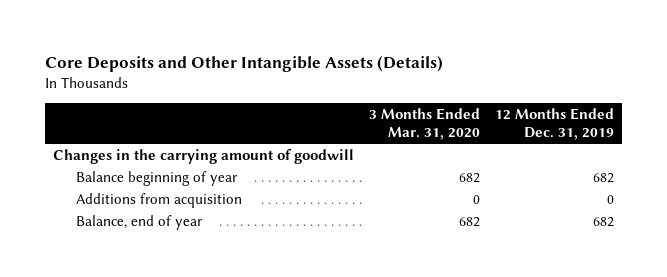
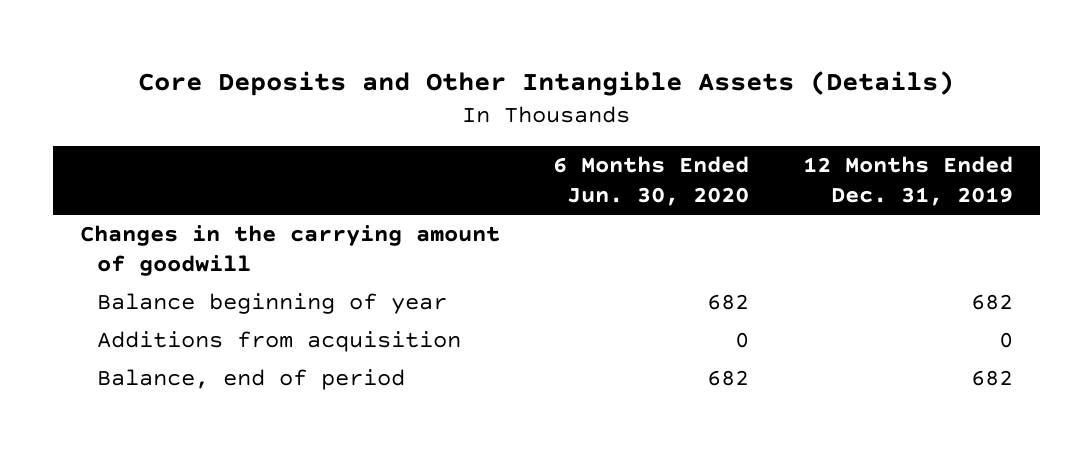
- | 3 Months Ended Mar. 31, 2020 | 12 Months Ended Dec. 31, 2019
+ | 6 Months Ended Jun. 30, 2020 | 12 Months Ended Dec. 31, 2019
- Balance, end of year | 682 | 682
+ Balance, end of period | 682 | 682

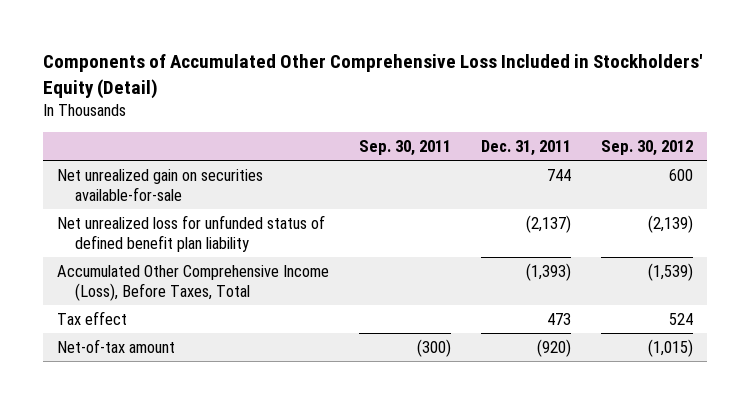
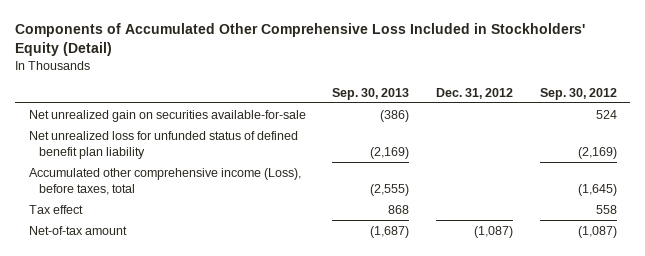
- | Sep. 30, 2011 | Dec. 31, 2011 | Sep. 30, 2012
+ | Sep. 30, 2013 | Dec. 31, 2012 | Sep. 30, 2012
- Net unrealized gain on securities available-for-sale | | 744 | 600
- Net unrealized loss for unfunded status of defined benefit plan liability | | (2,137) | (2,139)
- Accumulated Other Comprehensive Income (Loss), Before Taxes, Total | | (1,393) | (1,539)
- Tax effect | | 473 | 524
- Net-of-tax amount | (300) | (920) | (1,015)
+ Net unrealized gain on securities available-for-sale | (386) | | 524
+ Net unrealized loss for unfunded status of defined benefit plan liability | (2,169) | | (2,169)
+ Accumulated other comprehensive income (Loss), before taxes, total | (2,555) | | (1,645)
+ Tax effect | 868 | | 558
+ Net-of-tax amount | (1,687) | (1,087) | (1,087)

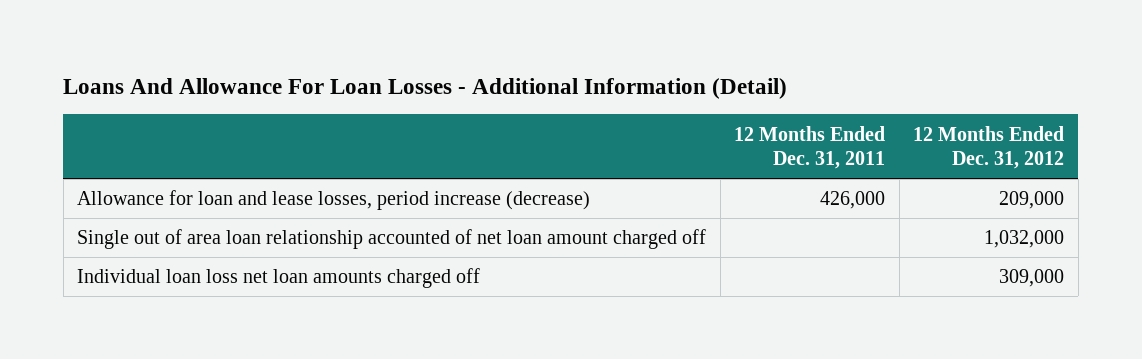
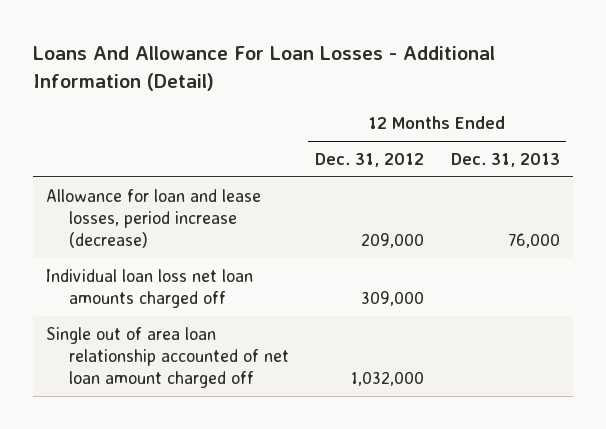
- | 12 Months Ended Dec. 31, 2011 | 12 Months Ended Dec. 31, 2012
+ | 12 Months Ended Dec. 31, 2012 | 12 Months Ended Dec. 31, 2013
moved down: Single out of area loan relationship accounted of net loan amount charged off | 1,032,000 |

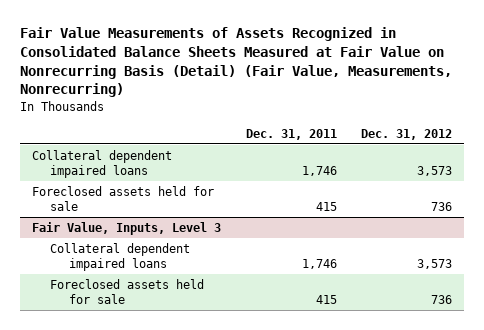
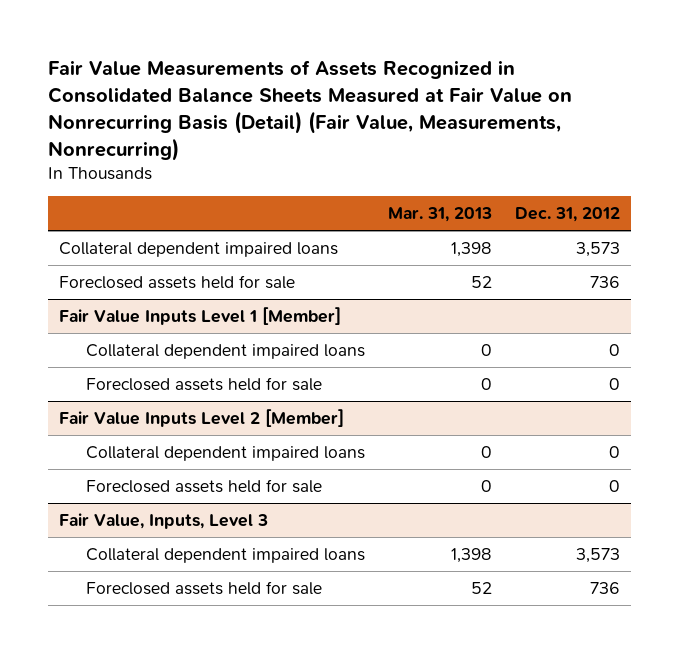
- | Dec. 31, 2011 | Dec. 31, 2012
+ | Mar. 31, 2013 | Dec. 31, 2012
+ Fair Value Inputs Level 1 [Member]
+ Collateral dependent impaired loans | 0 | 0
+ Foreclosed assets held for sale | 0 | 0
+ Fair Value Inputs Level 2 [Member]
+ Collateral dependent impaired loans | 0 | 0
+ Foreclosed assets held for sale | 0 | 0

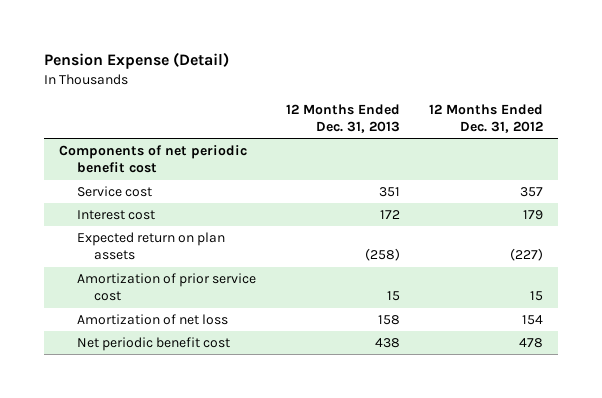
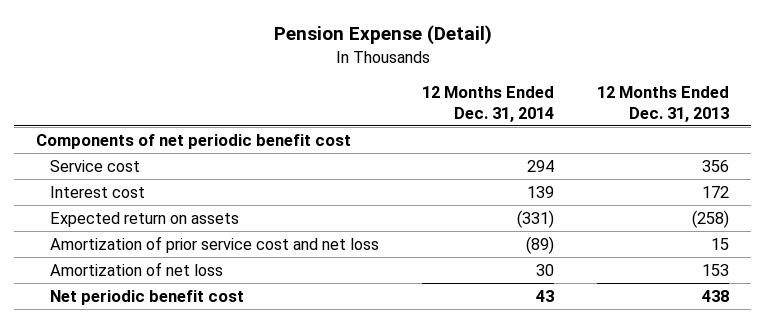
- | 12 Months Ended Dec. 31, 2013 | 12 Months Ended Dec. 31, 2012
+ | 12 Months Ended Dec. 31, 2014 | 12 Months Ended Dec. 31, 2013
- Service cost | 351 | 357
+ Service cost | 294 | 356
- Expected return on plan assets | (258) | (227)
- Amortization of prior service cost | 15 | 15
- Amortization of net loss | 158 | 154
+ Expected return on assets | (331) | (258)
+ Amortization of prior service cost and net loss | (89) | 15
+ Amortization of net loss | 30 | 153

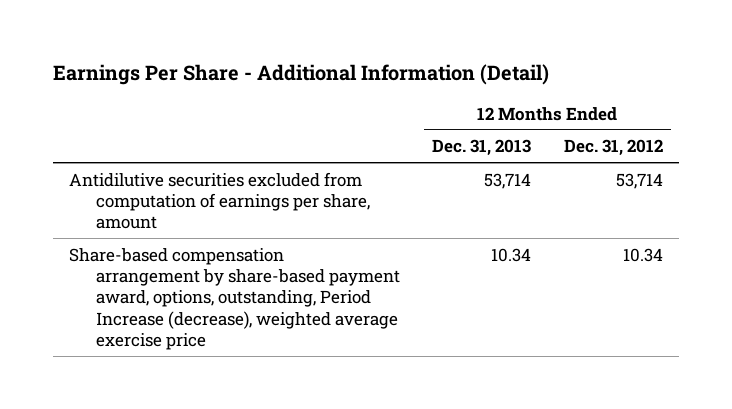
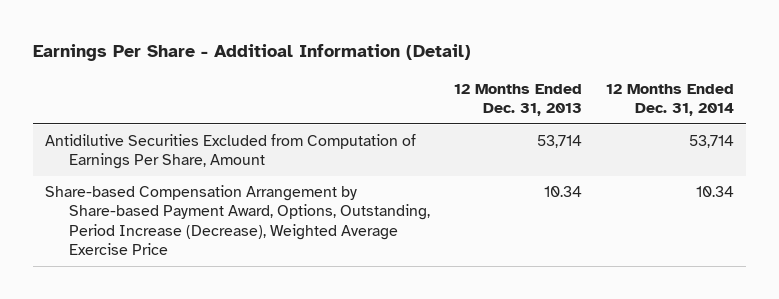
- Earnings Per Share - Additional Information (Detail)
+ Earnings Per Share - Additioal Information (Detail)
- | 12 Months Ended Dec. 31, 2013 | 12 Months Ended Dec. 31, 2012
+ | 12 Months Ended Dec. 31, 2013 | 12 Months Ended Dec. 31, 2014
- Antidilutive securities excluded from computation of earnings per share, amount | 53,714 | 53,714
- Share-based compensation arrangement by share-based payment award, options, outstanding, Period Increase (decrease), weighted average exercise price | 10.34 | 10.34
+ Antidilutive Securities Excluded from Computation of Earnings Per Share, Amount | 53,714 | 53,714
+ Share-based Compensation Arrangement by Share-based Payment Award, Options, Outstanding, Period Increase (Decrease), Weighted Average Exercise Price | 10.34 | 10.34

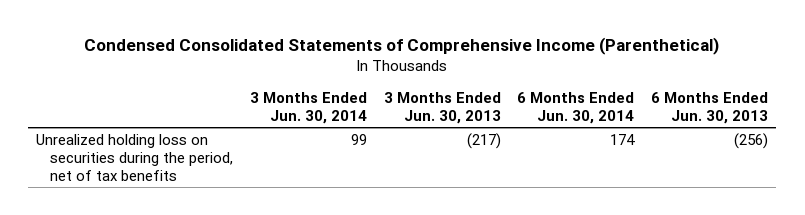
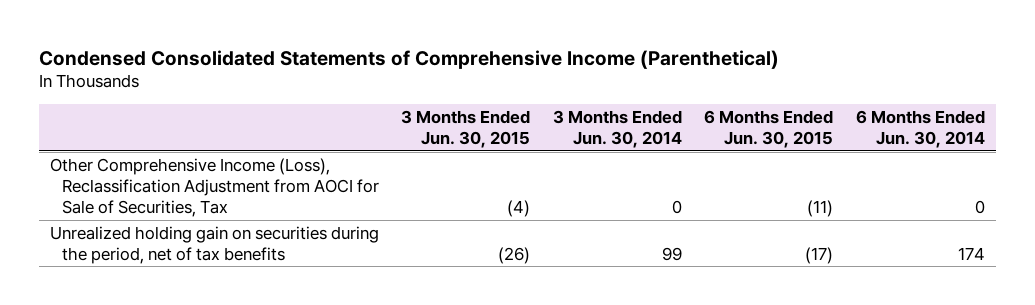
- | 3 Months Ended Jun. 30, 2014 | 3 Months Ended Jun. 30, 2013 | 6 Months Ended Jun. 30, 2014 | 6 Months Ended Jun. 30, 2013
+ | 3 Months Ended Jun. 30, 2015 | 3 Months Ended Jun. 30, 2014 | 6 Months Ended Jun. 30, 2015 | 6 Months Ended Jun. 30, 2014
- Unrealized holding loss on securities during the period, net of tax benefits | 99 | (217) | 174 | (256)
+ Other Comprehensive Income (Loss), Reclassification Adjustment from AOCI for Sale of Securities, Tax | (4) | 0 | (11) | 0
+ Unrealized holding gain on securities during the period, net of tax benefits | (26) | 99 | (17) | 174

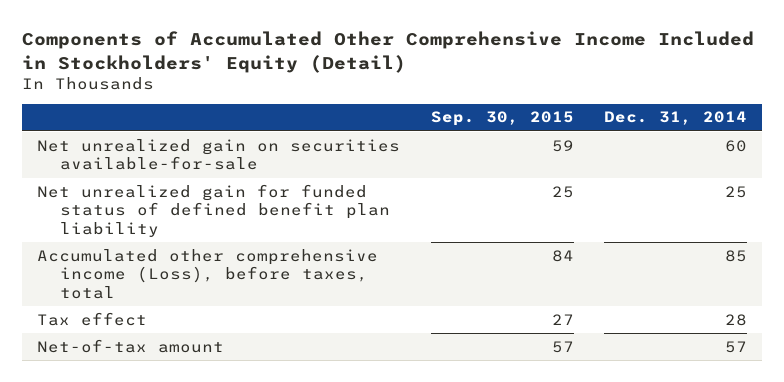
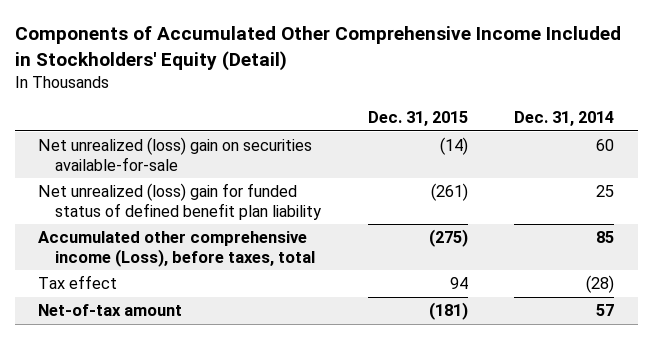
- | Sep. 30, 2015 | Dec. 31, 2014
+ | Dec. 31, 2015 | Dec. 31, 2014
- Net unrealized gain on securities available-for-sale | 59 | 60
- Net unrealized gain for funded status of defined benefit plan liability | 25 | 25
+ Net unrealized (loss) gain on securities available-for-sale | (14) | 60
+ Net unrealized (loss) gain for funded status of defined benefit plan liability | (261) | 25
- Tax effect | 27 | 28
+ Tax effect | 94 | (28)

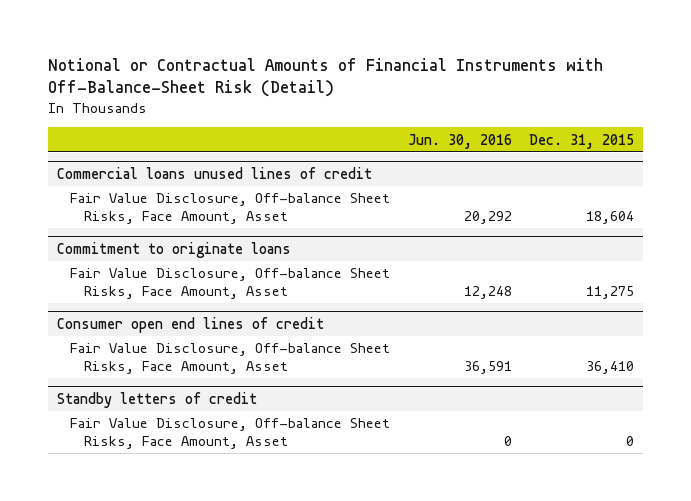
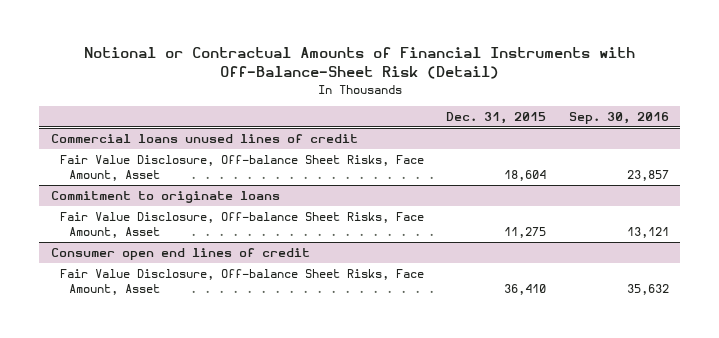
- | Jun. 30, 2016 | Dec. 31, 2015
+ | Dec. 31, 2015 | Sep. 30, 2016
- Standby letters of credit
- Fair Value Disclosure, Off-balance Sheet Risks, Face Amount, Asset | 0 | 0

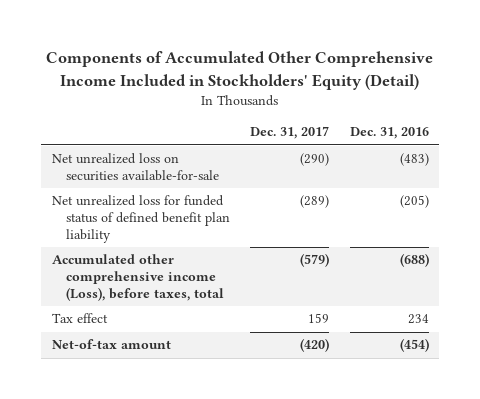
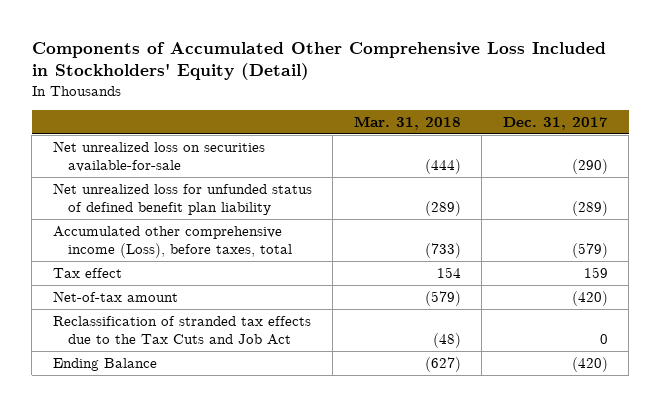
- Components of Accumulated Other Comprehensive Income Included in Stockholders' Equity (Detail)
+ Components of Accumulated Other Comprehensive Loss Included in Stockholders' Equity (Detail)
- | Dec. 31, 2017 | Dec. 31, 2016
+ | Mar. 31, 2018 | Dec. 31, 2017
- Net unrealized loss for funded status of defined benefit plan liability | (289) | (205)
+ Net unrealized loss for unfunded status of defined benefit plan liability | (289) | (289)
+ Reclassification of stranded tax effects due to the Tax Cuts and Job Act | (48) | 0
+ Ending Balance | (627) | (420)

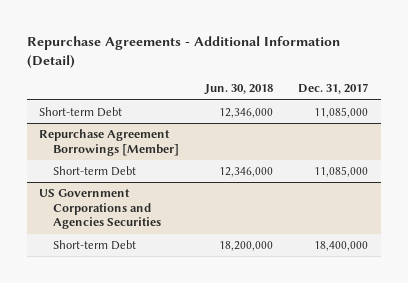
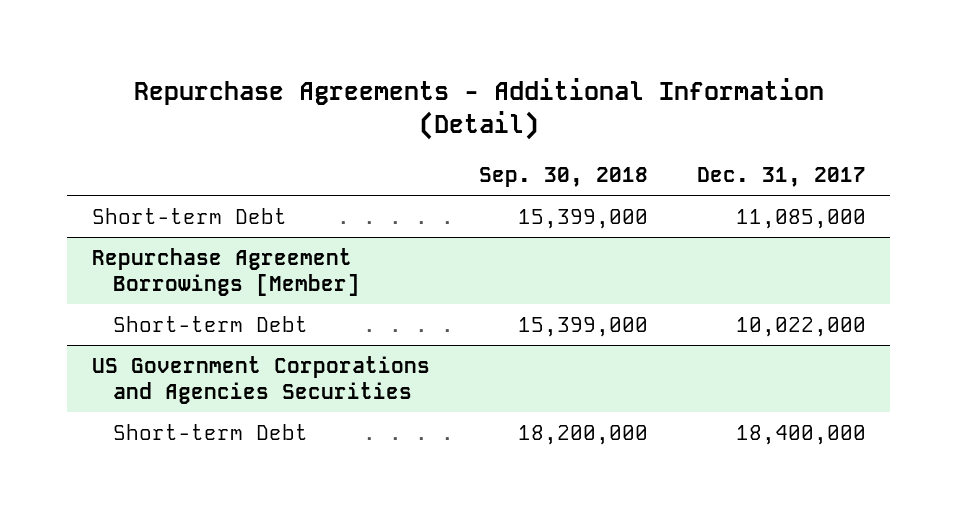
- | Jun. 30, 2018 | Dec. 31, 2017
+ | Sep. 30, 2018 | Dec. 31, 2017
@ Repurchase Agreement Borrowings [Member]
- Short-term Debt | 12,346,000 | 11,085,000
+ Short-term Debt | 15,399,000 | 10,022,000

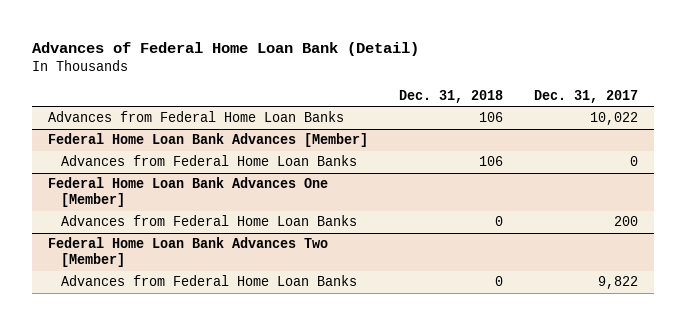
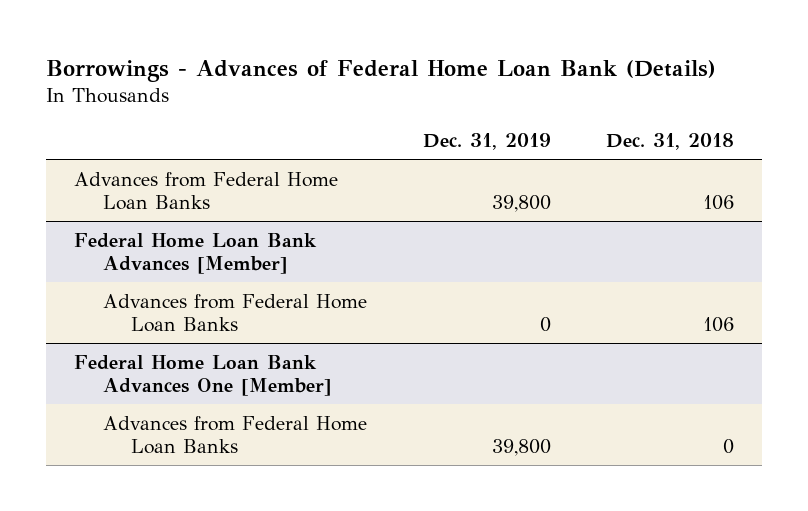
- Advances of Federal Home Loan Bank (Detail)
+ Borrowings - Advances of Federal Home Loan Bank (Details)
- | Dec. 31, 2018 | Dec. 31, 2017
+ | Dec. 31, 2019 | Dec. 31, 2018
- Federal Home Loan Bank Advances Two [Member]
- Advances from Federal Home Loan Banks | 0 | 9,822

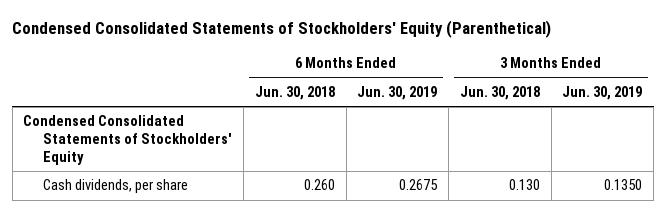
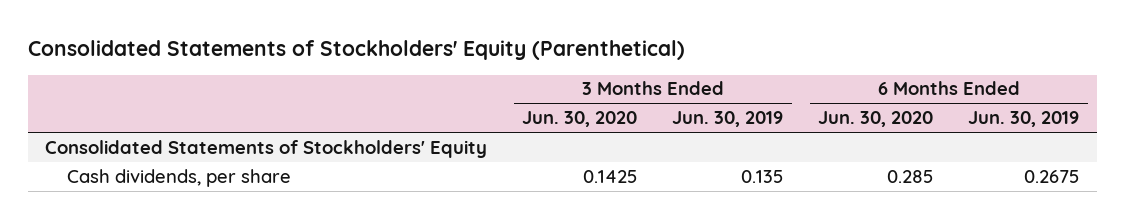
- Condensed Consolidated Statements of Stockholders' Equity (Parenthetical)
+ Consolidated Statements of Stockholders' Equity (Parenthetical)
- | 6 Months Ended Jun. 30, 2018 | 6 Months Ended Jun. 30, 2019 | 3 Months Ended Jun. 30, 2018 | 3 Months Ended Jun. 30, 2019
+ | 3 Months Ended Jun. 30, 2020 | 3 Months Ended Jun. 30, 2019 | 6 Months Ended Jun. 30, 2020 | 6 Months Ended Jun. 30, 2019
- Condensed Consolidated Statements of Stockholders' Equity
- Cash dividends, per share | 0.260 | 0.2675 | 0.130 | 0.1350
+ Consolidated Statements of Stockholders' Equity
+ Cash dividends, per share | 0.1425 | 0.135 | 0.285 | 0.2675

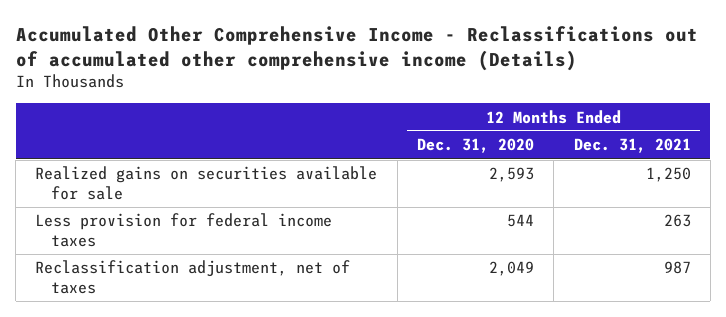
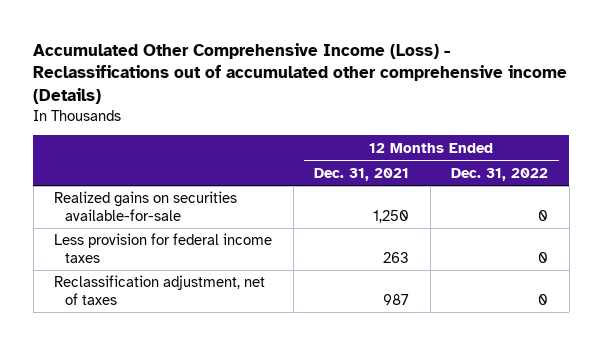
- Accumulated Other Comprehensive Income - Reclassifications out of accumulated other comprehensive income (Details)
+ Accumulated Other Comprehensive Income (Loss) - Reclassifications out of accumulated other comprehensive income (Details)
- | 12 Months Ended Dec. 31, 2020 | 12 Months Ended Dec. 31, 2021
+ | 12 Months Ended Dec. 31, 2021 | 12 Months Ended Dec. 31, 2022
- Realized gains on securities available for sale | 2,593 | 1,250
+ Realized gains on securities available-for-sale | 1,250 | 0

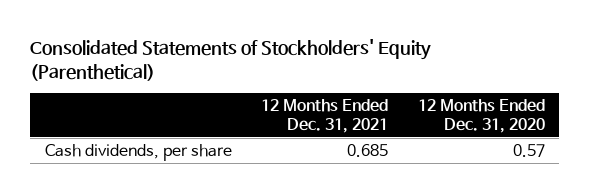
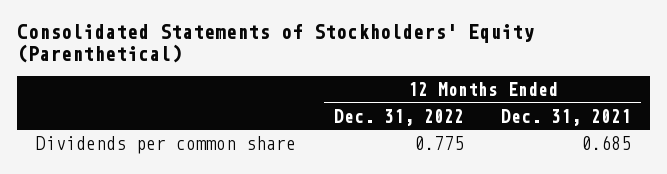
- | 12 Months Ended Dec. 31, 2021 | 12 Months Ended Dec. 31, 2020
+ | 12 Months Ended Dec. 31, 2022 | 12 Months Ended Dec. 31, 2021
- Cash dividends, per share | 0.685 | 0.57
+ Dividends per common share | 0.775 | 0.685

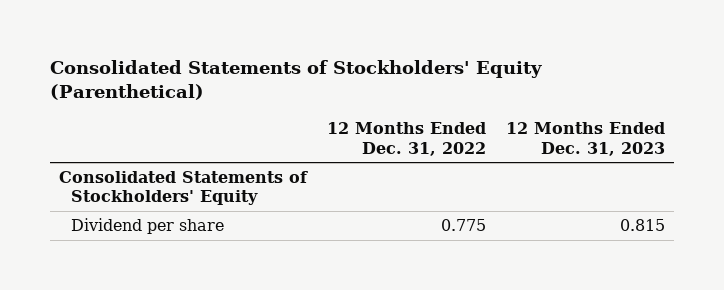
- | 12 Months Ended Dec. 31, 2022 | 12 Months Ended Dec. 31, 2021
+ | 12 Months Ended Dec. 31, 2022 | 12 Months Ended Dec. 31, 2023
- Dividends per common share | 0.775 | 0.685
+ Consolidated Statements of Stockholders' Equity
+ Dividend per share | 0.775 | 0.815

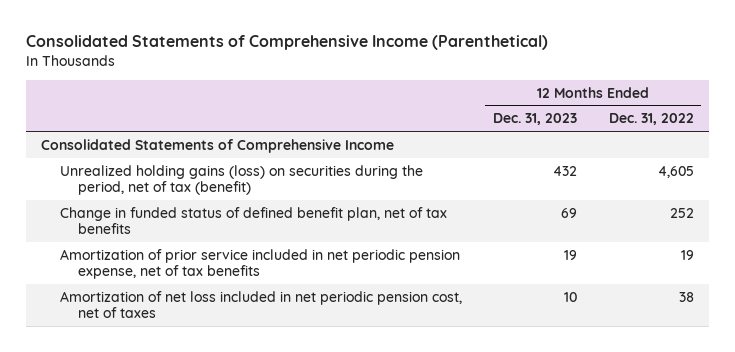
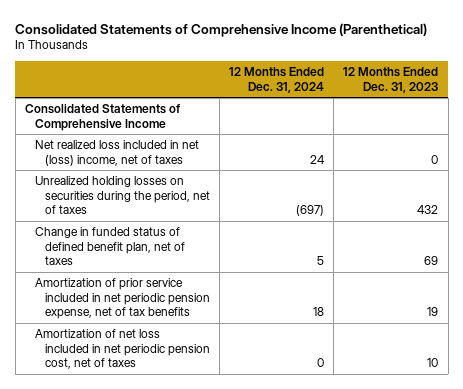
- | 12 Months Ended Dec. 31, 2023 | 12 Months Ended Dec. 31, 2022
+ | 12 Months Ended Dec. 31, 2024 | 12 Months Ended Dec. 31, 2023
- Unrealized holding gains (loss) on securities during the period, net of tax (benefit) | 432 | 4,605
- Change in funded status of defined benefit plan, net of tax benefits | 69 | 252
+ Net realized loss included in net (loss) income, net of taxes | 24 | 0
+ Unrealized holding losses on securities during the period, net of taxes | (697) | 432
+ Change in funded status of defined benefit plan, net of taxes | 5 | 69

